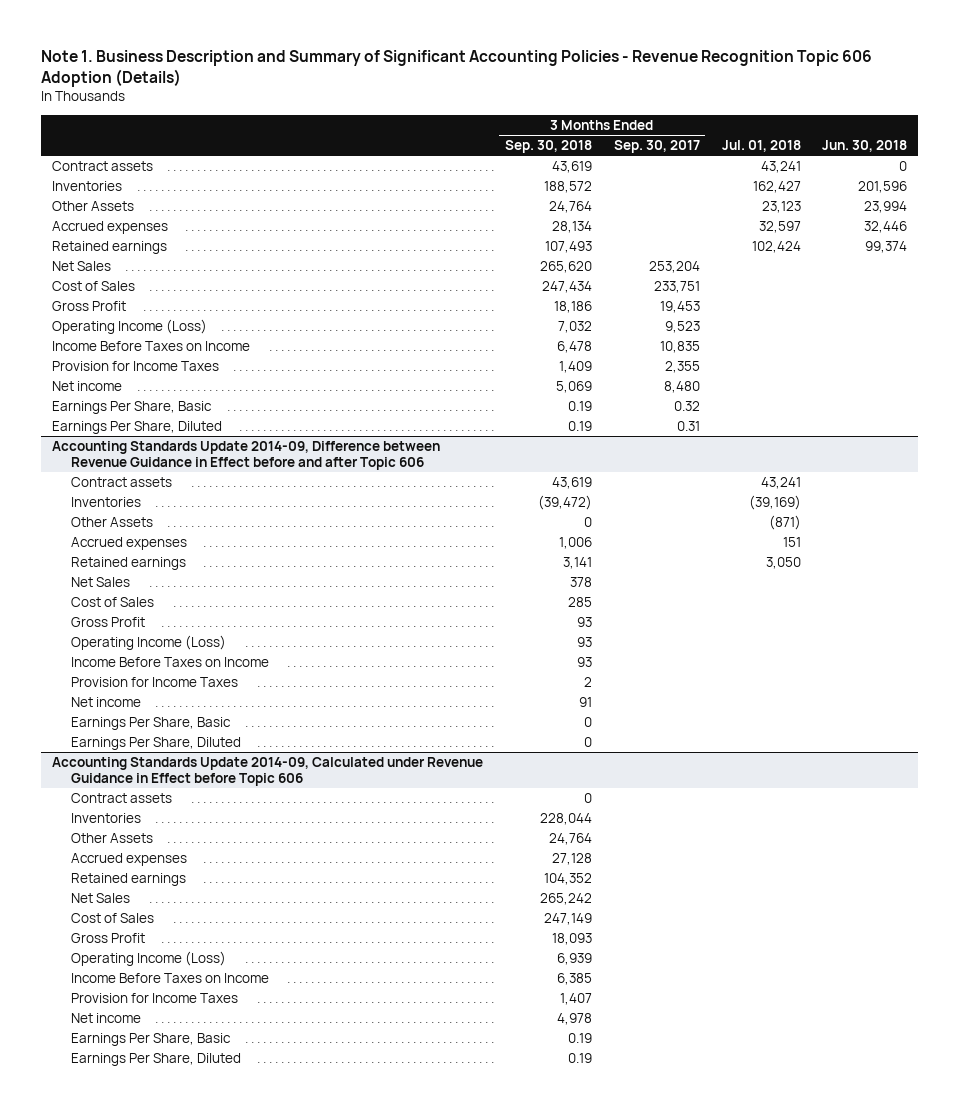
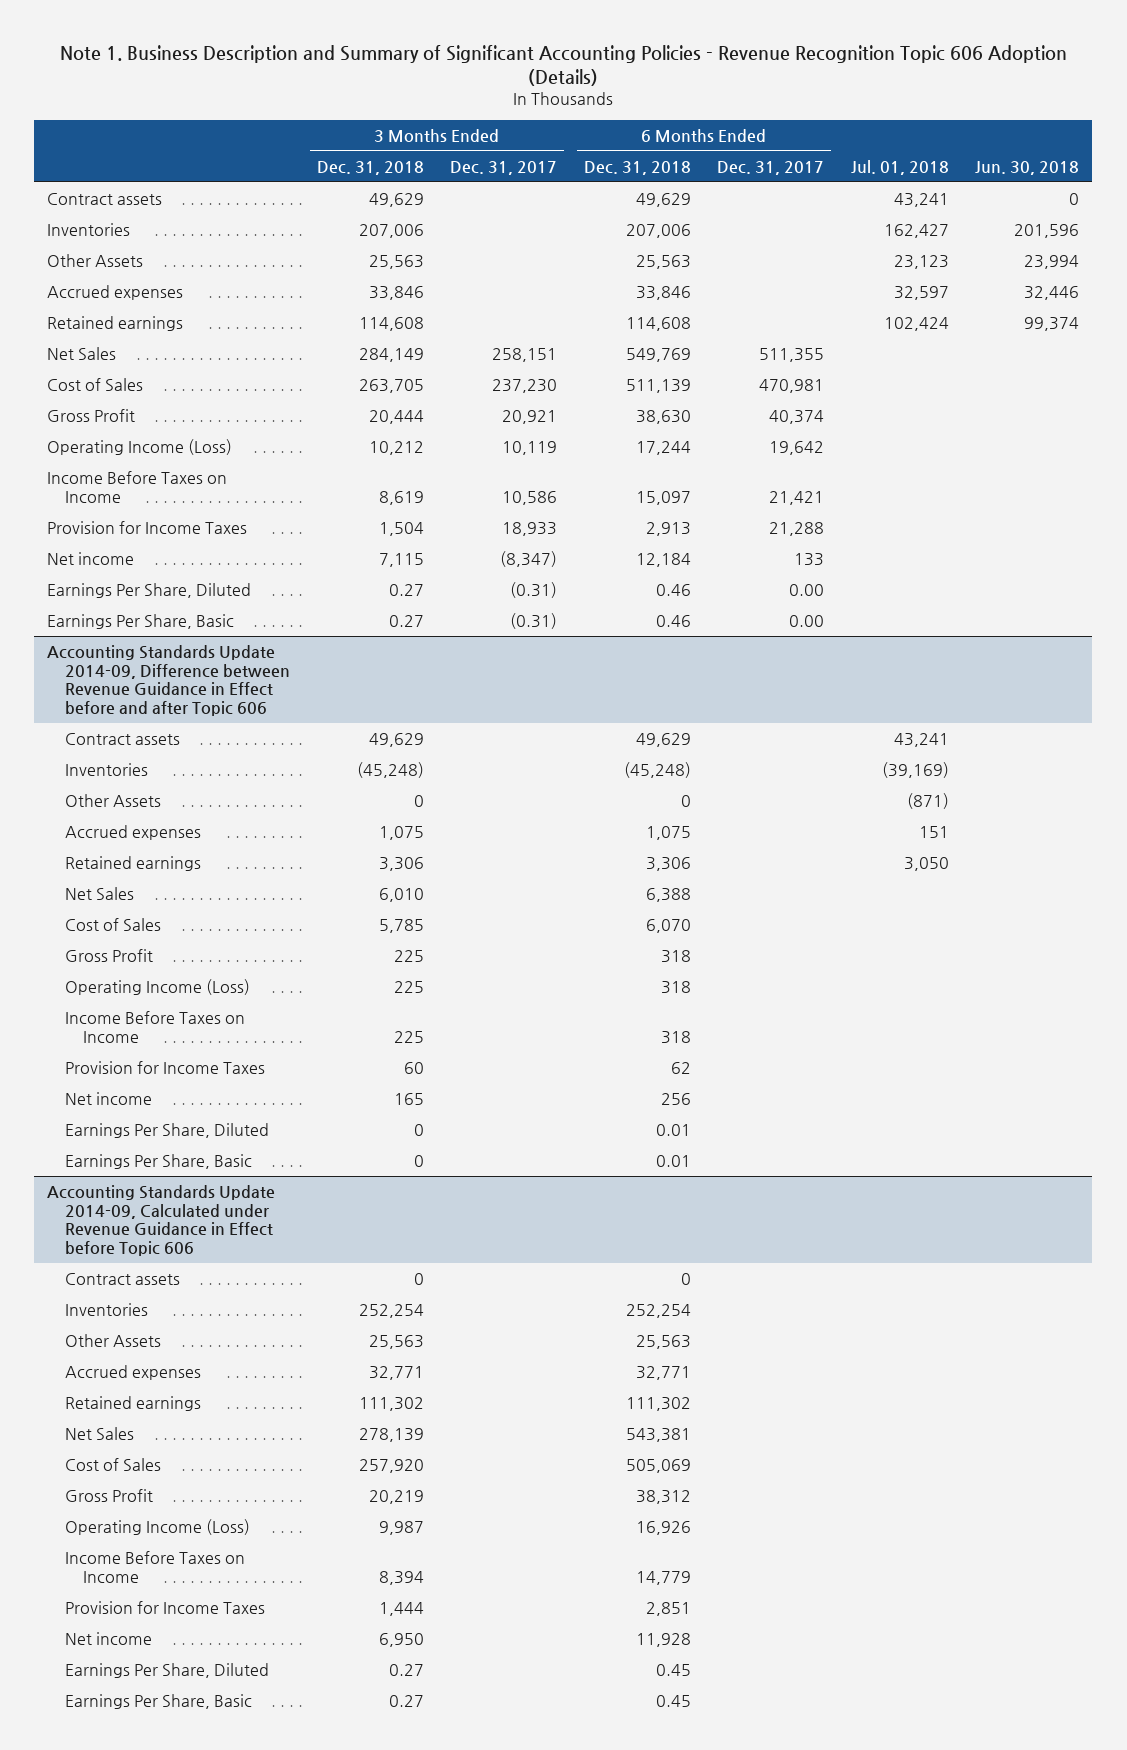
- | 3 Months Ended Sep. 30, 2018 | 3 Months Ended Sep. 30, 2017 | Jul. 01, 2018 | Jun. 30, 2018
+ | 3 Months Ended Dec. 31, 2018 | 3 Months Ended Dec. 31, 2017 | 6 Months Ended Dec. 31, 2018 | 6 Months Ended Dec. 31, 2017 | Jul. 01, 2018 | Jun. 30, 2018
moved down: Earnings Per Share, Basic | 0.27 | (0.31) | 0.46 | 0.00 | |
@ Accounting Standards Update 2014-09, Difference between Revenue Guidance in Effect before and after Topic 606
moved down: Earnings Per Share, Basic | 0 | | 0.01 | | |
@ Accounting Standards Update 2014-09, Calculated under Revenue Guidance in Effect before Topic 606
moved down: Earnings Per Share, Basic | 0.27 | | 0.45 | | |

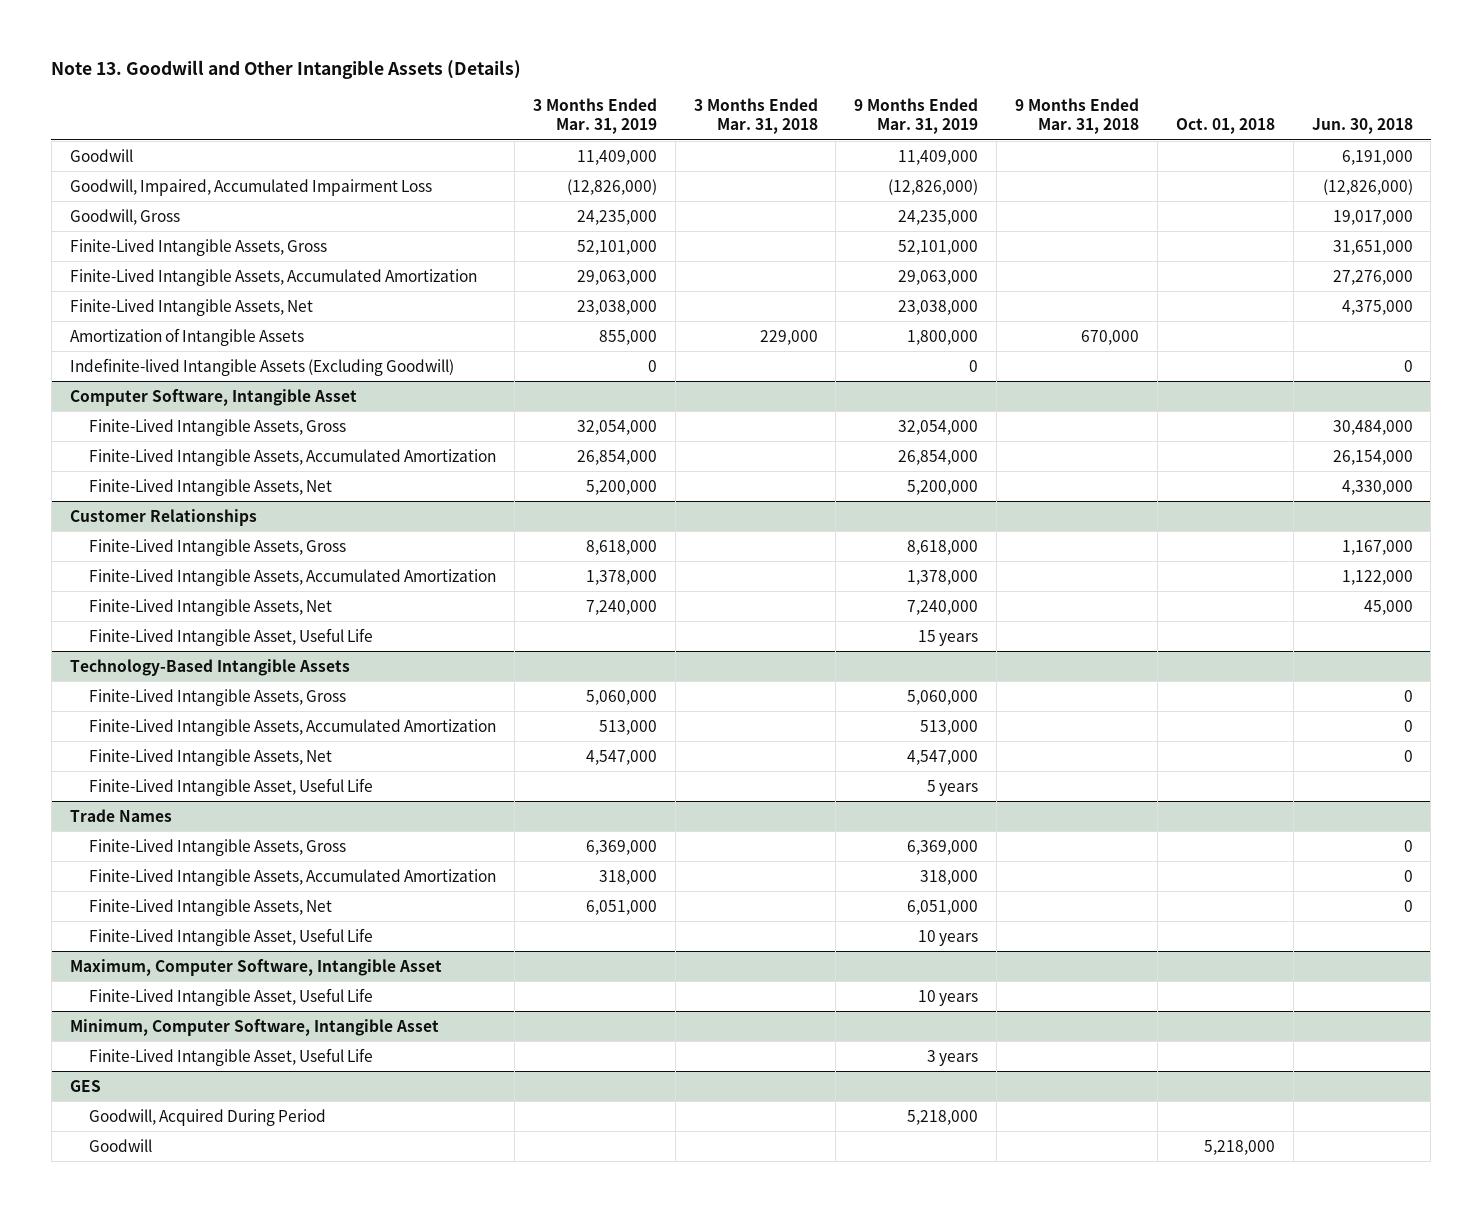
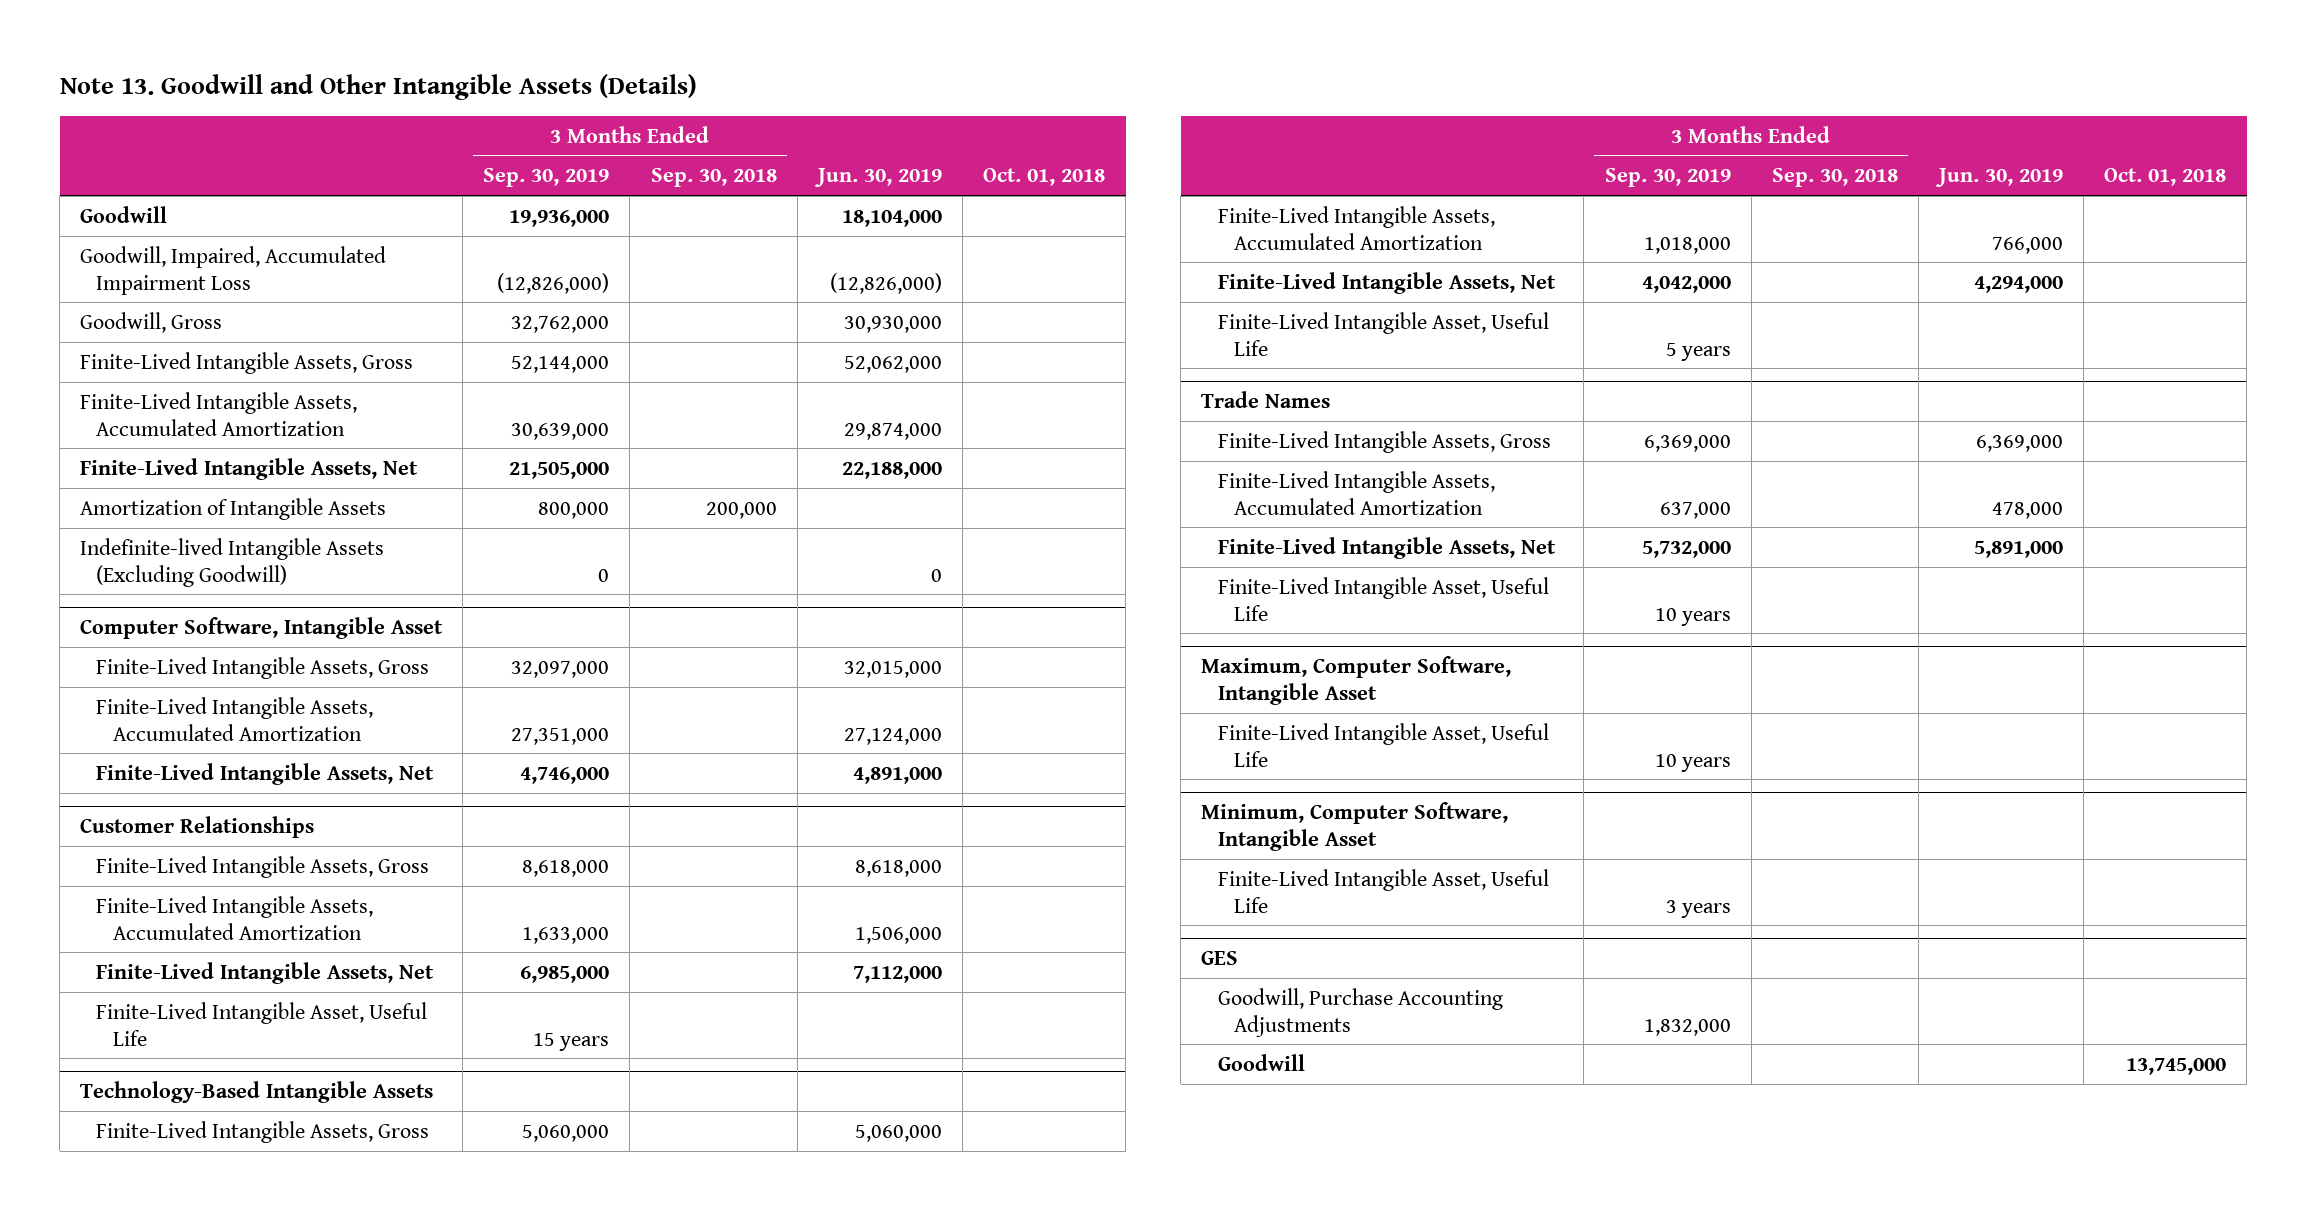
- | 3 Months Ended Mar. 31, 2019 | 3 Months Ended Mar. 31, 2018 | 9 Months Ended Mar. 31, 2019 | 9 Months Ended Mar. 31, 2018 | Oct. 01, 2018 | Jun. 30, 2018
+ | 3 Months Ended Sep. 30, 2019 | 3 Months Ended Sep. 30, 2018 | Jun. 30, 2019 | Oct. 01, 2018
@ GES
- Goodwill, Acquired During Period | | | 5,218,000 | | |
- Goodwill | | | | | 5,218,000 |
+ Goodwill, Purchase Accounting Adjustments | 1,832,000 | | |
+ Goodwill | | | | 13,745,000

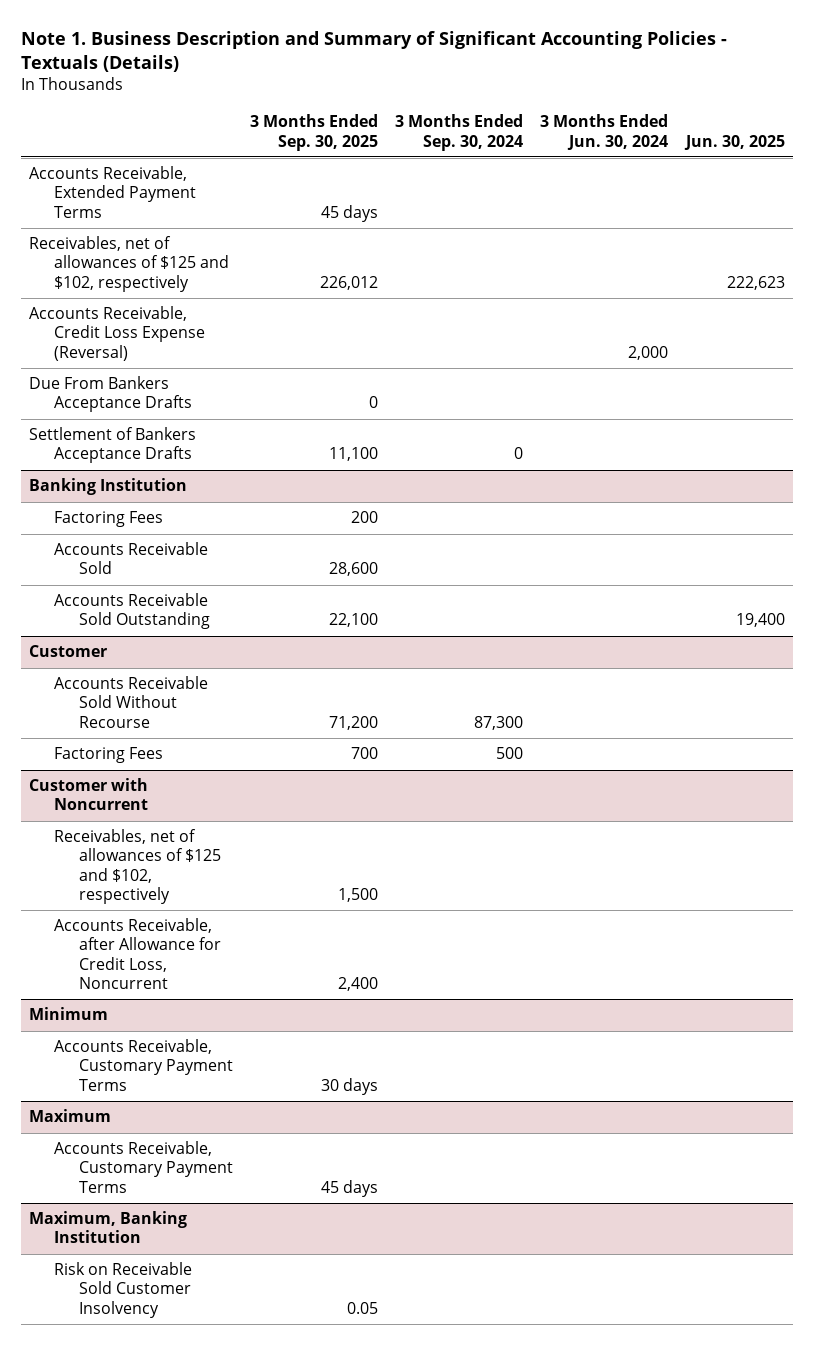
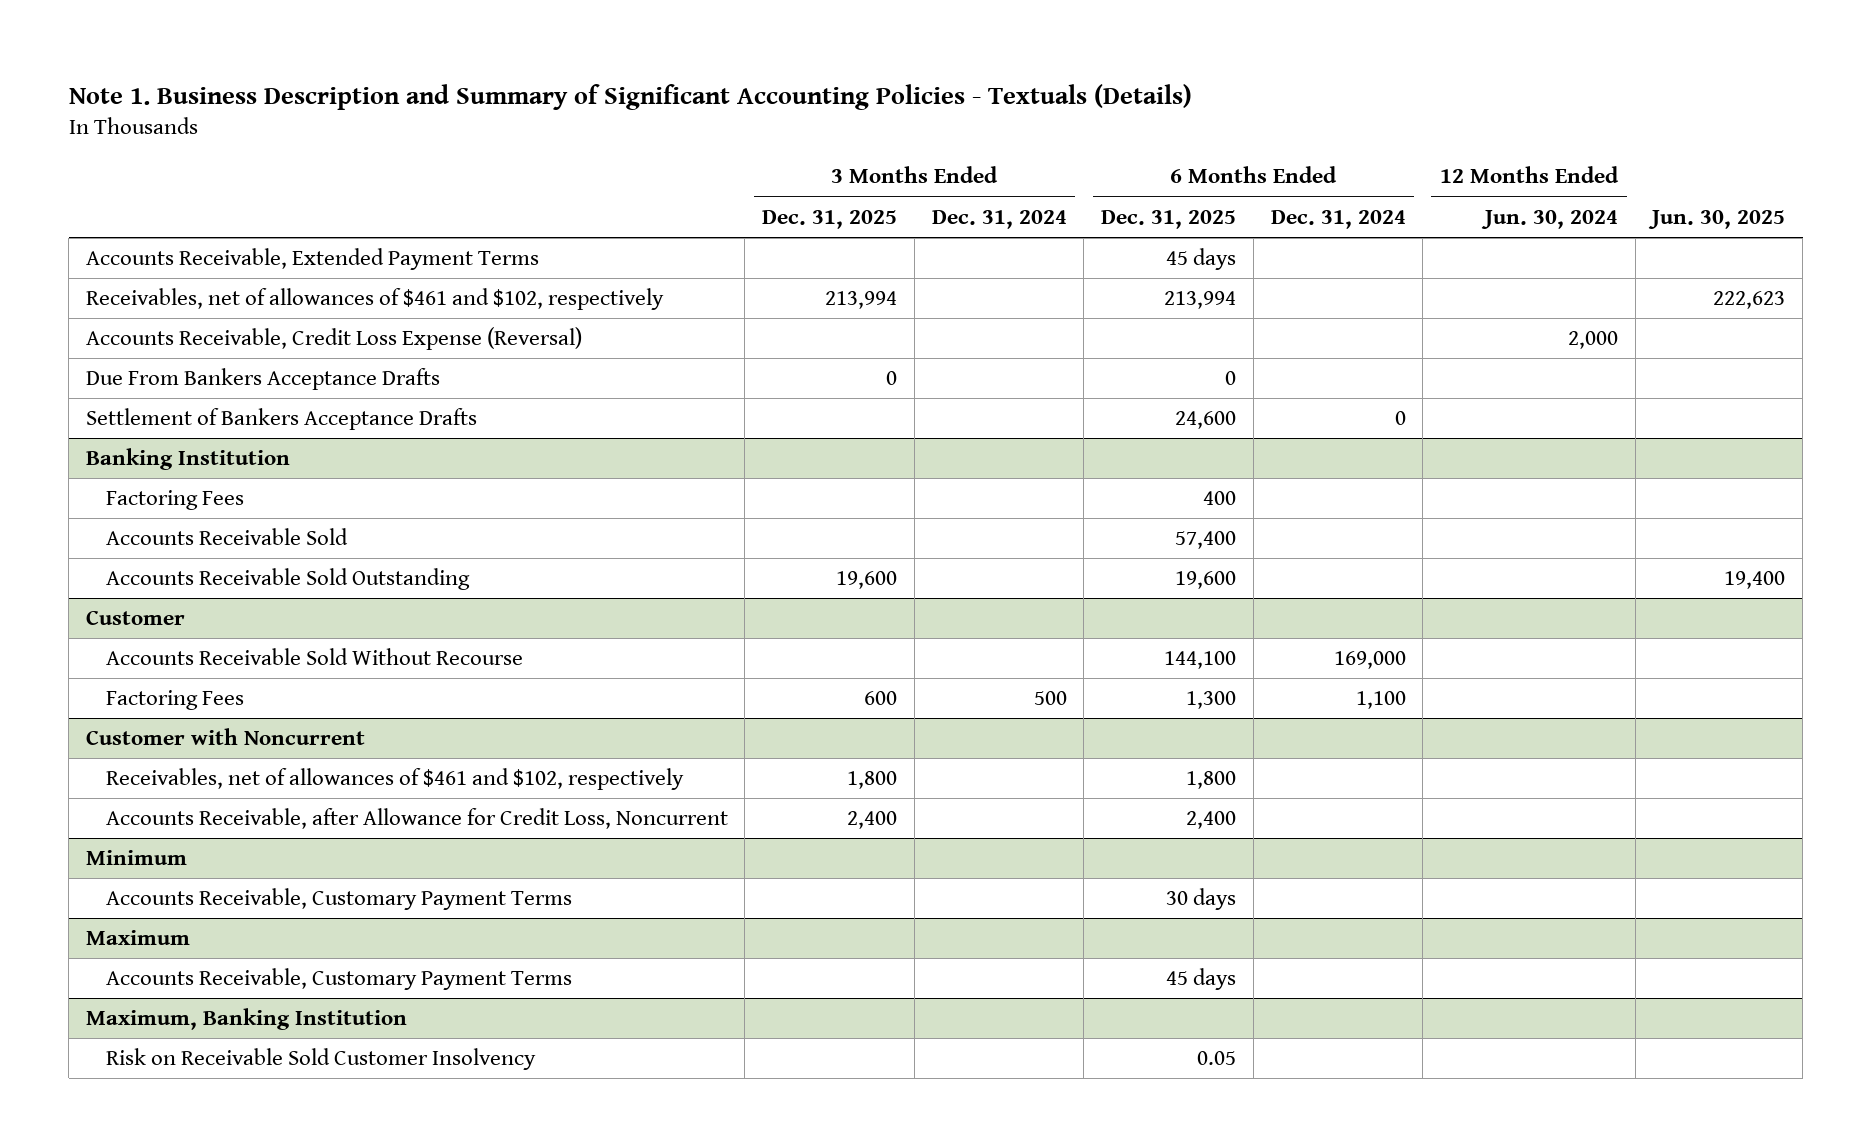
- | 3 Months Ended Sep. 30, 2025 | 3 Months Ended Sep. 30, 2024 | 3 Months Ended Jun. 30, 2024 | Jun. 30, 2025
+ | 3 Months Ended Dec. 31, 2025 | 3 Months Ended Dec. 31, 2024 | 6 Months Ended Dec. 31, 2025 | 6 Months Ended Dec. 31, 2024 | 12 Months Ended Jun. 30, 2024 | Jun. 30, 2025
- Receivables, net of allowances of $125 and $102, respectively | 226,012 | | | 222,623
+ Receivables, net of allowances of $461 and $102, respectively | 213,994 | | 213,994 | | | 222,623
@ Customer with Noncurrent
- Receivables, net of allowances of $125 and $102, respectively | 1,500 | | |
+ Receivables, net of allowances of $461 and $102, respectively | 1,800 | | 1,800 | | |

